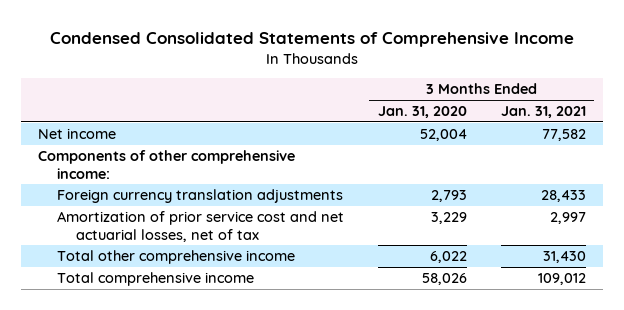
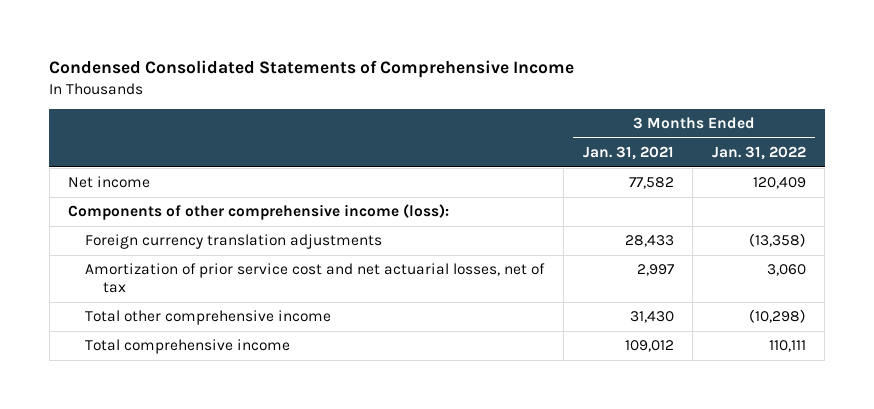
- | 3 Months Ended Jan. 31, 2020 | 3 Months Ended Jan. 31, 2021
+ | 3 Months Ended Jan. 31, 2021 | 3 Months Ended Jan. 31, 2022
- Components of other comprehensive income:
+ Components of other comprehensive income (loss):

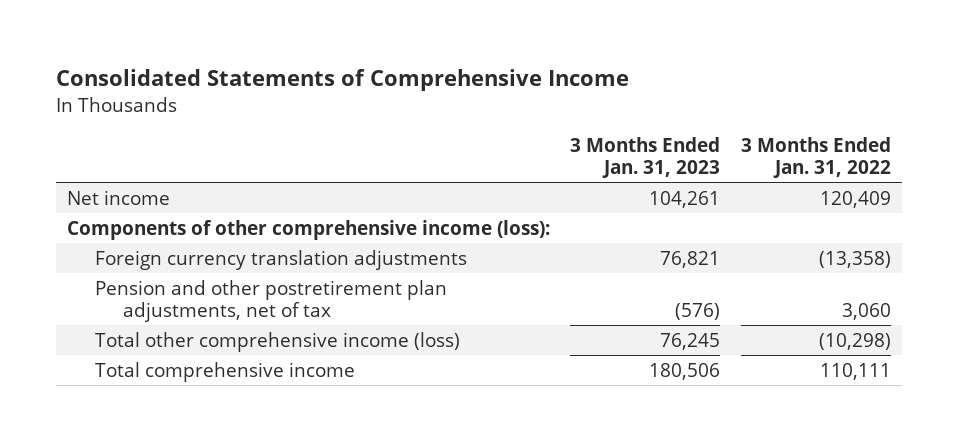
- Condensed Consolidated Statements of Comprehensive Income
+ Consolidated Statements of Comprehensive Income
- | 3 Months Ended Jan. 31, 2021 | 3 Months Ended Jan. 31, 2022
+ | 3 Months Ended Jan. 31, 2023 | 3 Months Ended Jan. 31, 2022
- Amortization of prior service cost and net actuarial losses, net of tax | 2,997 | 3,060
- Total other comprehensive income | 31,430 | (10,298)
+ Pension and other postretirement plan adjustments, net of tax | (576) | 3,060
+ Total other comprehensive income (loss) | 76,245 | (10,298)

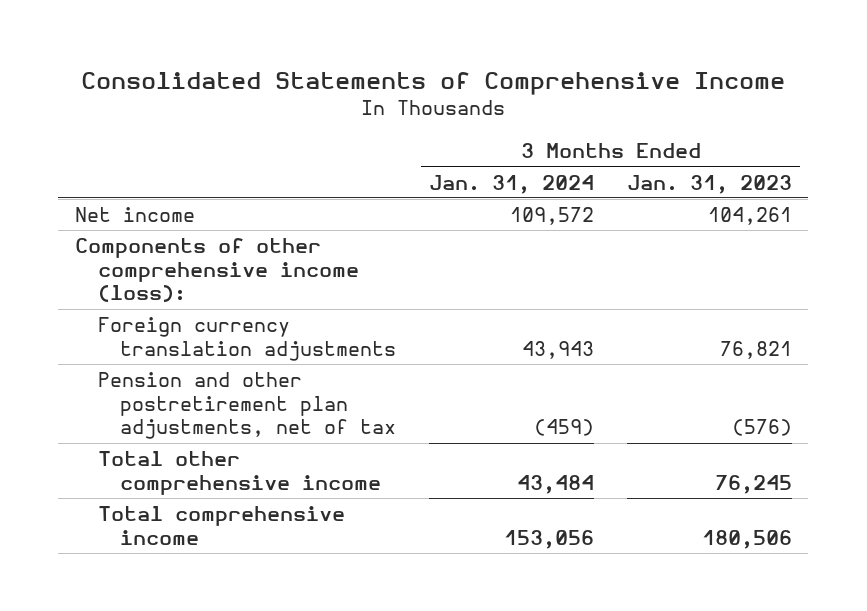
- | 3 Months Ended Jan. 31, 2023 | 3 Months Ended Jan. 31, 2022
+ | 3 Months Ended Jan. 31, 2024 | 3 Months Ended Jan. 31, 2023
- Total other comprehensive income (loss) | 76,245 | (10,298)
+ Total other comprehensive income | 43,484 | 76,245

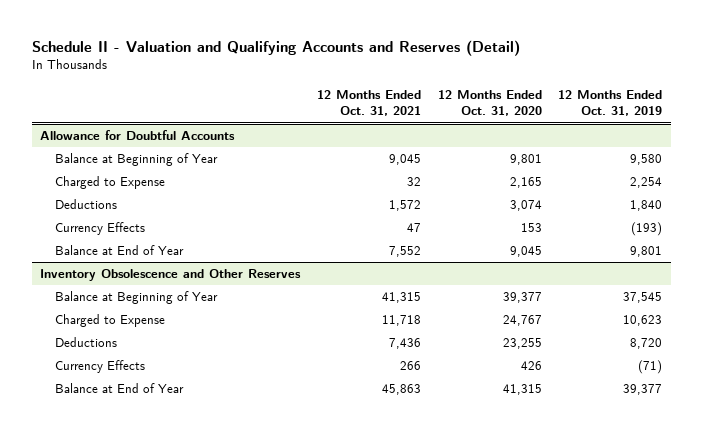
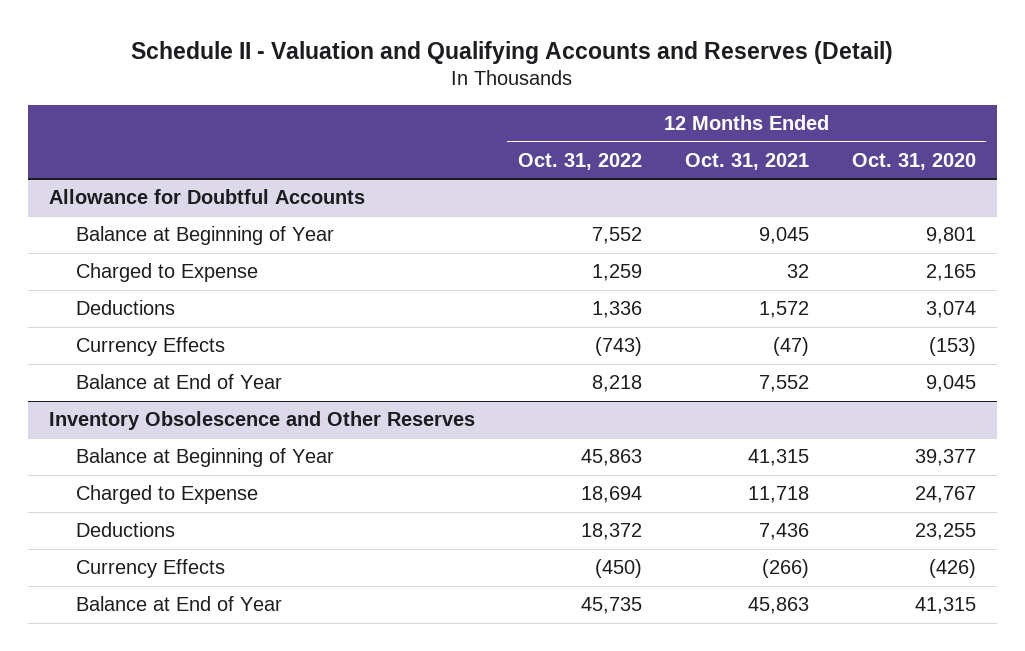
- | 12 Months Ended Oct. 31, 2021 | 12 Months Ended Oct. 31, 2020 | 12 Months Ended Oct. 31, 2019
+ | 12 Months Ended Oct. 31, 2022 | 12 Months Ended Oct. 31, 2021 | 12 Months Ended Oct. 31, 2020
@ Allowance for Doubtful Accounts
- Currency Effects | 47 | 153 | (193)
+ Currency Effects | (743) | (47) | (153)
@ Inventory Obsolescence and Other Reserves
- Currency Effects | 266 | 426 | (71)
+ Currency Effects | (450) | (266) | (426)

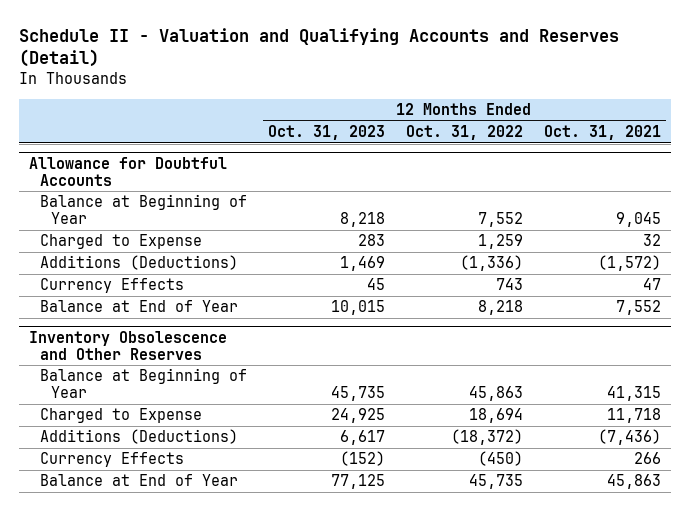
- | 12 Months Ended Oct. 31, 2022 | 12 Months Ended Oct. 31, 2021 | 12 Months Ended Oct. 31, 2020
+ | 12 Months Ended Oct. 31, 2023 | 12 Months Ended Oct. 31, 2022 | 12 Months Ended Oct. 31, 2021
@ Allowance for Doubtful Accounts
- Deductions | 1,336 | 1,572 | 3,074
- Currency Effects | (743) | (47) | (153)
+ Additions (Deductions) | 1,469 | (1,336) | (1,572)
+ Currency Effects | 45 | 743 | 47
@ Inventory Obsolescence and Other Reserves
- Deductions | 18,372 | 7,436 | 23,255
- Currency Effects | (450) | (266) | (426)
+ Additions (Deductions) | 6,617 | (18,372) | (7,436)
+ Currency Effects | (152) | (450) | 266

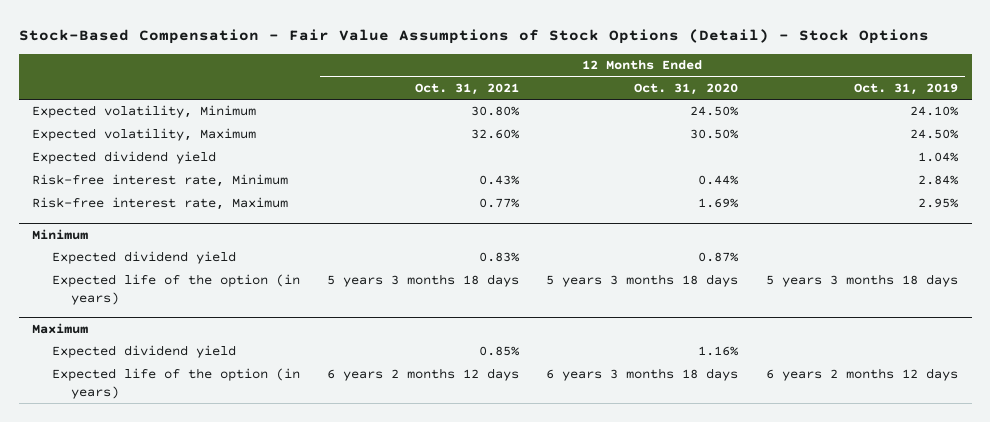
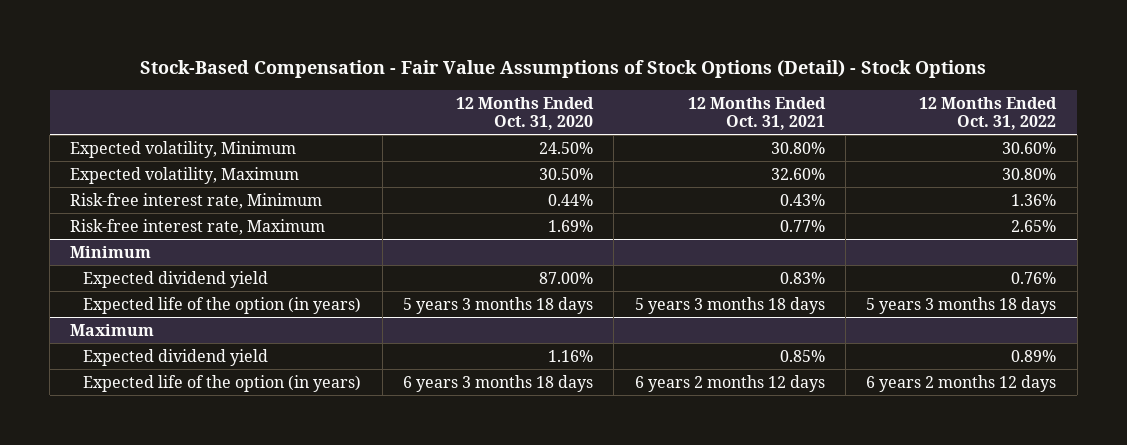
- | 12 Months Ended Oct. 31, 2021 | 12 Months Ended Oct. 31, 2020 | 12 Months Ended Oct. 31, 2019
+ | 12 Months Ended Oct. 31, 2020 | 12 Months Ended Oct. 31, 2021 | 12 Months Ended Oct. 31, 2022
- Expected dividend yield | | | 1.04%
@ Minimum
- Expected dividend yield | 0.83% | 0.87% |
+ Expected dividend yield | 87.00% | 0.83% | 0.76%

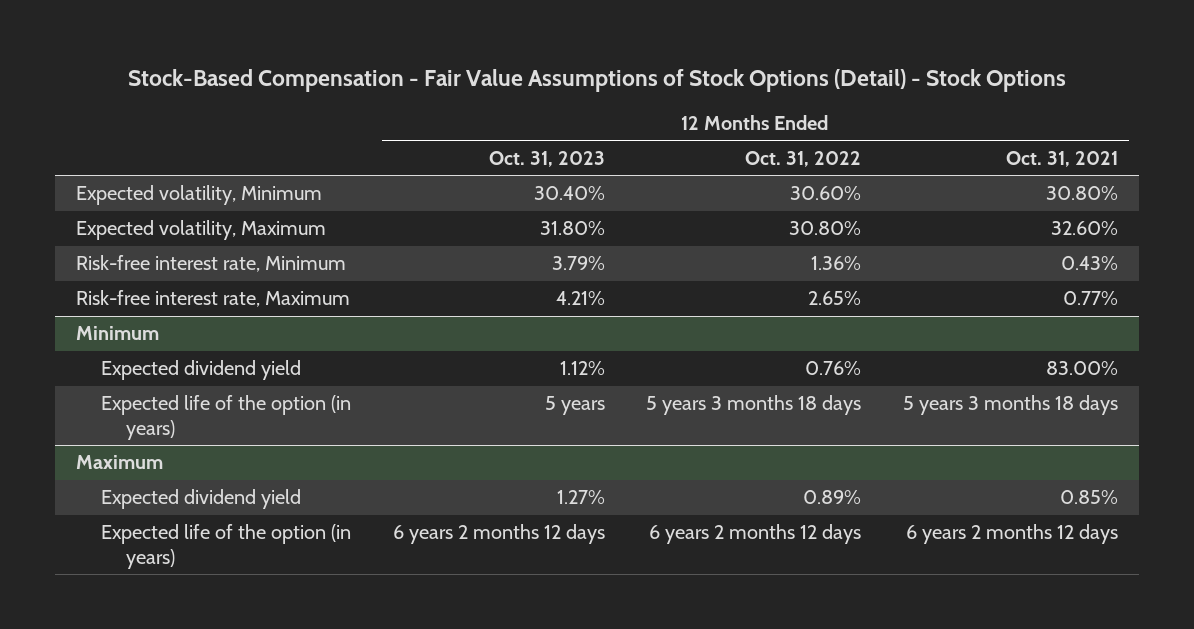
- | 12 Months Ended Oct. 31, 2020 | 12 Months Ended Oct. 31, 2021 | 12 Months Ended Oct. 31, 2022
+ | 12 Months Ended Oct. 31, 2023 | 12 Months Ended Oct. 31, 2022 | 12 Months Ended Oct. 31, 2021
@ Minimum
- Expected dividend yield | 87.00% | 0.83% | 0.76%
+ Expected dividend yield | 1.12% | 0.76% | 83.00%

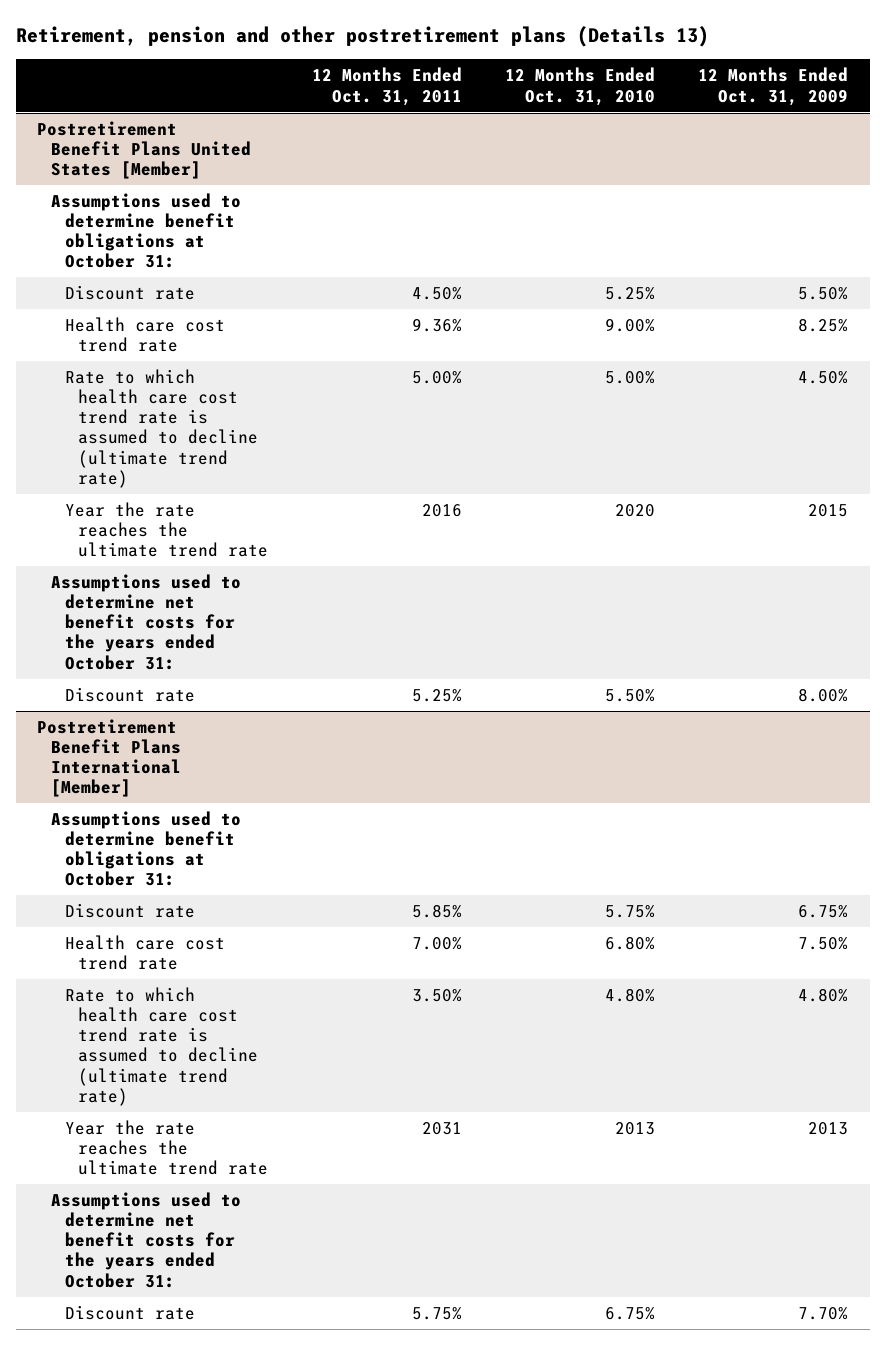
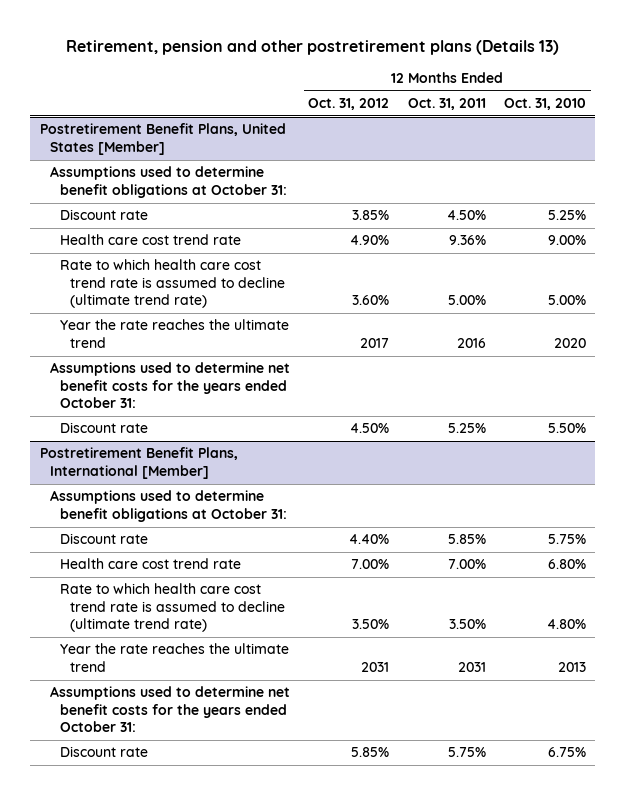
- | 12 Months Ended Oct. 31, 2011 | 12 Months Ended Oct. 31, 2010 | 12 Months Ended Oct. 31, 2009
+ | 12 Months Ended Oct. 31, 2012 | 12 Months Ended Oct. 31, 2011 | 12 Months Ended Oct. 31, 2010
- Postretirement Benefit Plans United States [Member]
+ Postretirement Benefit Plans, United States [Member]
- Year the rate reaches the ultimate trend rate | 2016 | 2020 | 2015
+ Year the rate reaches the ultimate trend | 2017 | 2016 | 2020
- Postretirement Benefit Plans International [Member]
+ Postretirement Benefit Plans, International [Member]
- Year the rate reaches the ultimate trend rate | 2031 | 2013 | 2013
+ Year the rate reaches the ultimate trend | 2031 | 2031 | 2013

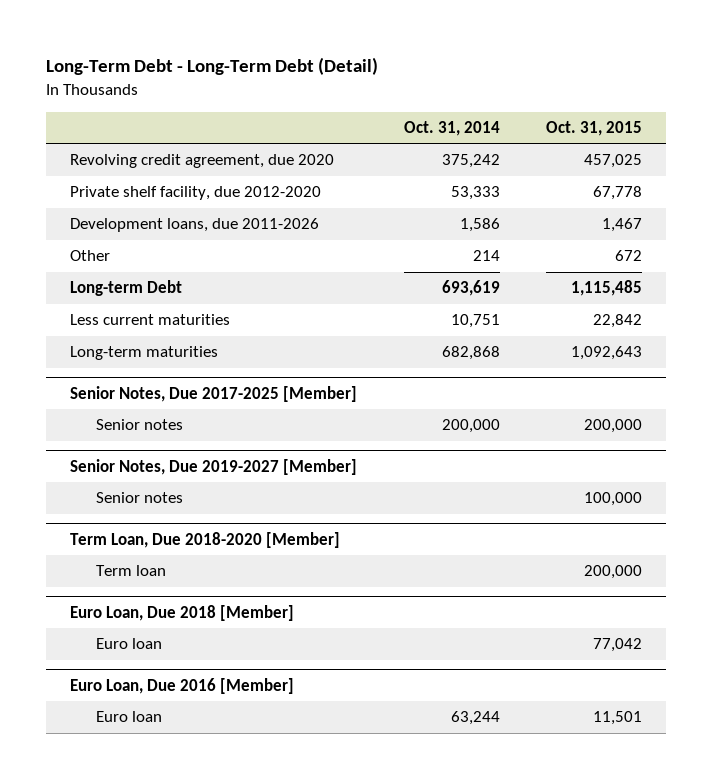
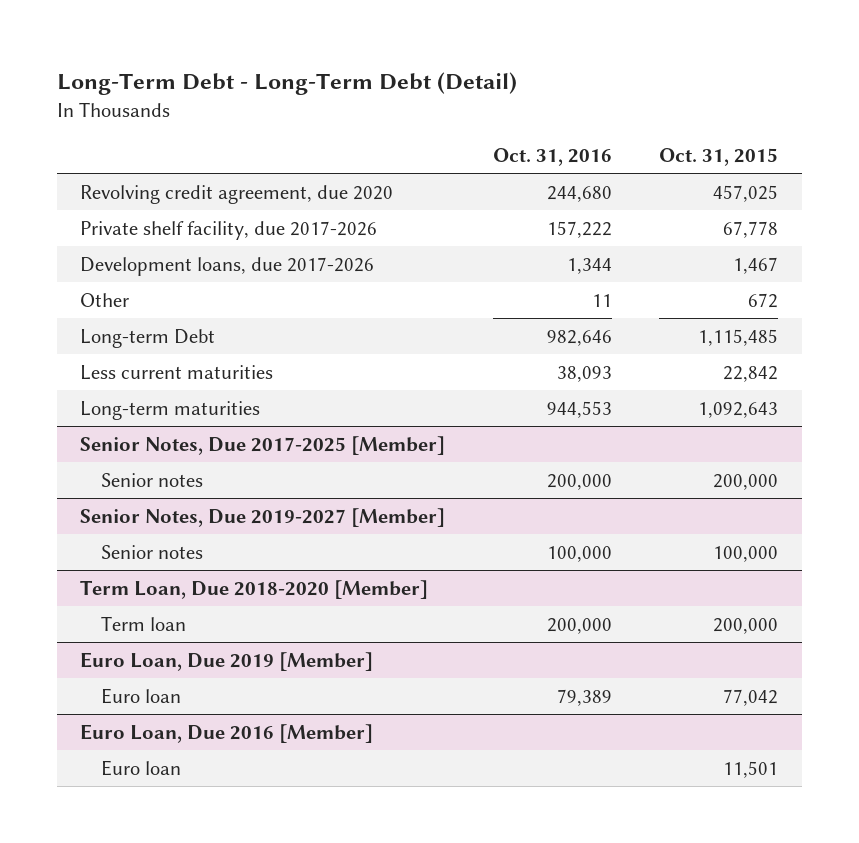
- | Oct. 31, 2014 | Oct. 31, 2015
+ | Oct. 31, 2016 | Oct. 31, 2015
- Private shelf facility, due 2012-2020 | 53,333 | 67,778
- Development loans, due 2011-2026 | 1,586 | 1,467
+ Private shelf facility, due 2017-2026 | 157,222 | 67,778
+ Development loans, due 2017-2026 | 1,344 | 1,467
- Euro Loan, Due 2018 [Member]
+ Euro Loan, Due 2019 [Member]

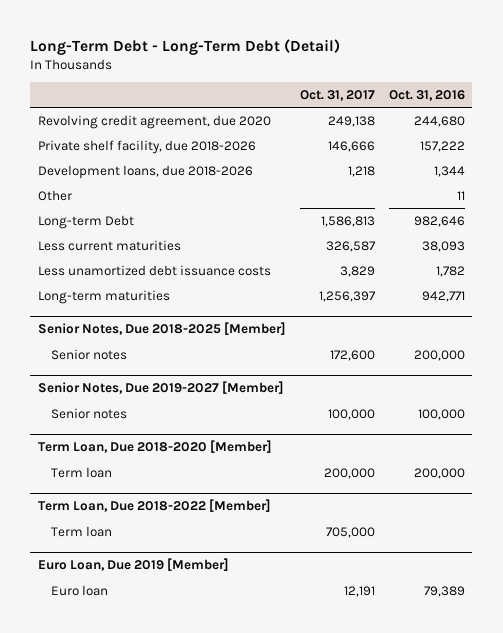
- | Oct. 31, 2016 | Oct. 31, 2015
+ | Oct. 31, 2017 | Oct. 31, 2016
- Private shelf facility, due 2017-2026 | 157,222 | 67,778
- Development loans, due 2017-2026 | 1,344 | 1,467
+ Private shelf facility, due 2018-2026 | 146,666 | 157,222
+ Development loans, due 2018-2026 | 1,218 | 1,344
- Long-term maturities | 944,553 | 1,092,643
- Senior Notes, Due 2017-2025 [Member]
+ Less unamortized debt issuance costs | 3,829 | 1,782
+ Long-term maturities | 1,256,397 | 942,771
+ Senior Notes, Due 2018-2025 [Member]
+ Term Loan, Due 2018-2022 [Member]
+ Term loan | 705,000 |
- Euro Loan, Due 2016 [Member]
- Euro loan | | 11,501

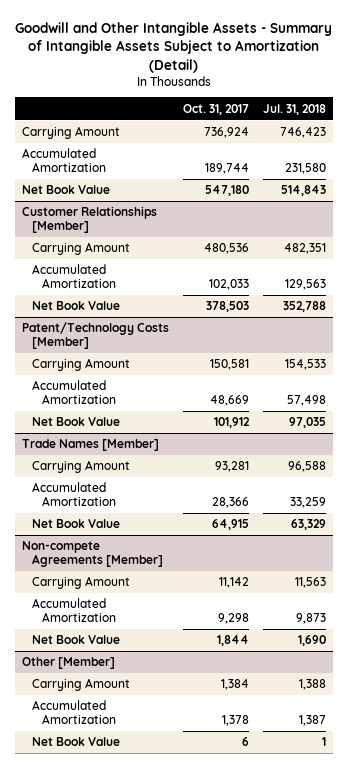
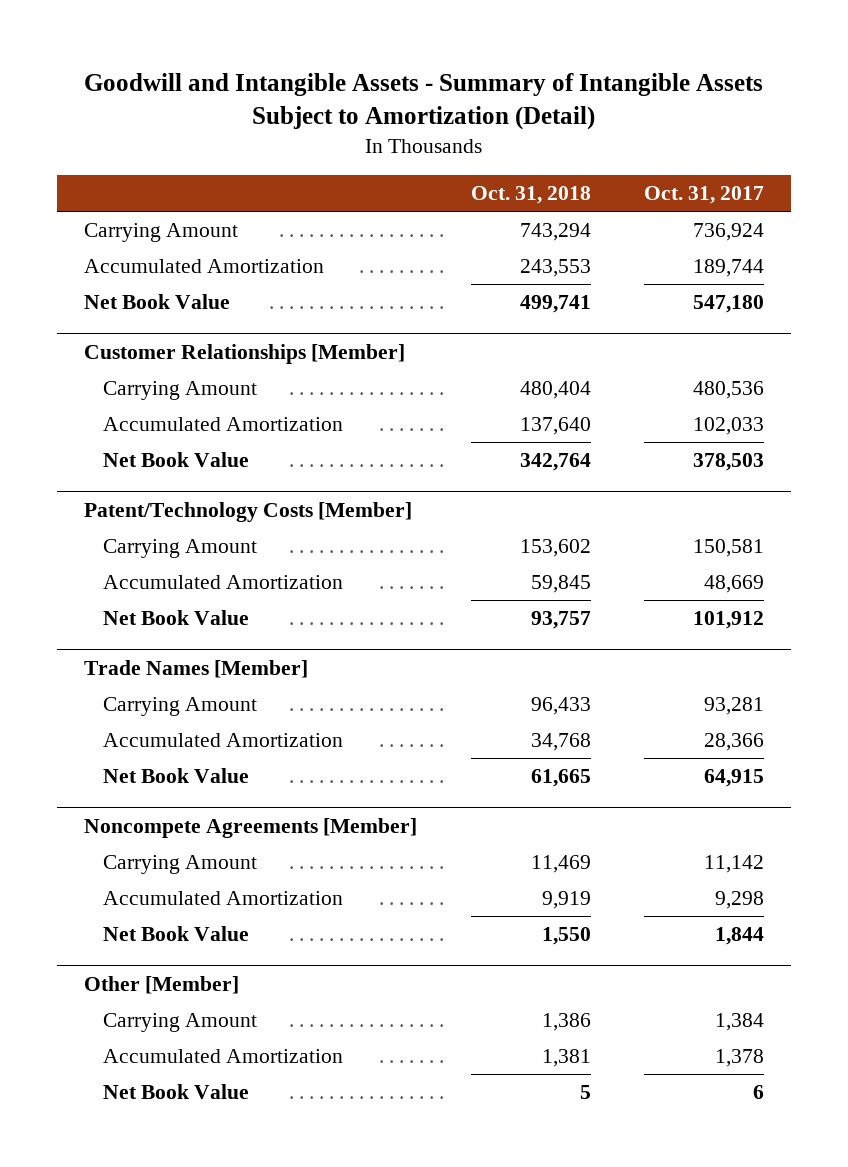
- Goodwill and Other Intangible Assets - Summary of Intangible Assets Subject to Amortization (Detail)
+ Goodwill and Intangible Assets - Summary of Intangible Assets Subject to Amortization (Detail)
- | Oct. 31, 2017 | Jul. 31, 2018
+ | Oct. 31, 2018 | Oct. 31, 2017
- Non-compete Agreements [Member]
+ Noncompete Agreements [Member]

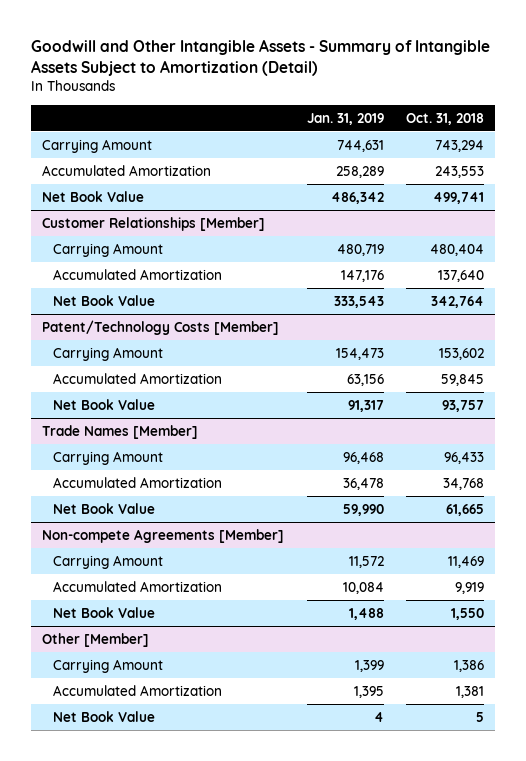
- Goodwill and Intangible Assets - Summary of Intangible Assets Subject to Amortization (Detail)
+ Goodwill and Other Intangible Assets - Summary of Intangible Assets Subject to Amortization (Detail)
- | Oct. 31, 2018 | Oct. 31, 2017
+ | Jan. 31, 2019 | Oct. 31, 2018
- Noncompete Agreements [Member]
+ Non-compete Agreements [Member]

